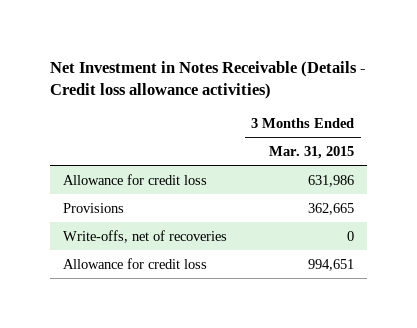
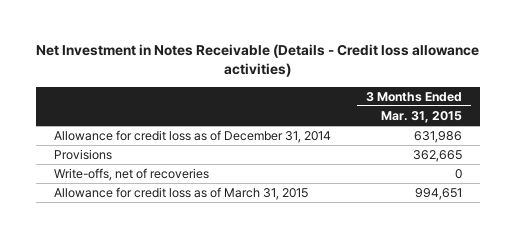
- Allowance for credit loss | 631,986
+ Allowance for credit loss as of December 31, 2014 | 631,986
- Allowance for credit loss | 994,651
+ Allowance for credit loss as of March 31, 2015 | 994,651

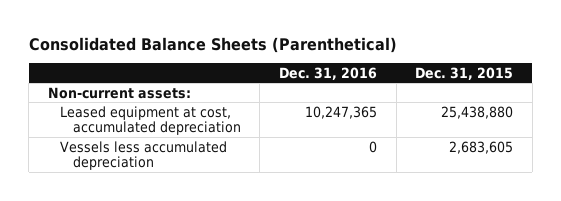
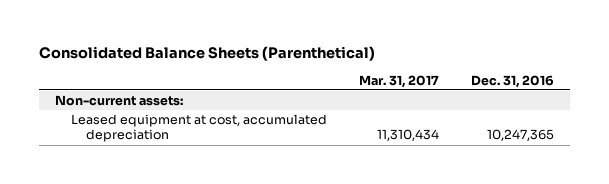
- | Dec. 31, 2016 | Dec. 31, 2015
+ | Mar. 31, 2017 | Dec. 31, 2016
- Vessels less accumulated depreciation | 0 | 2,683,605

